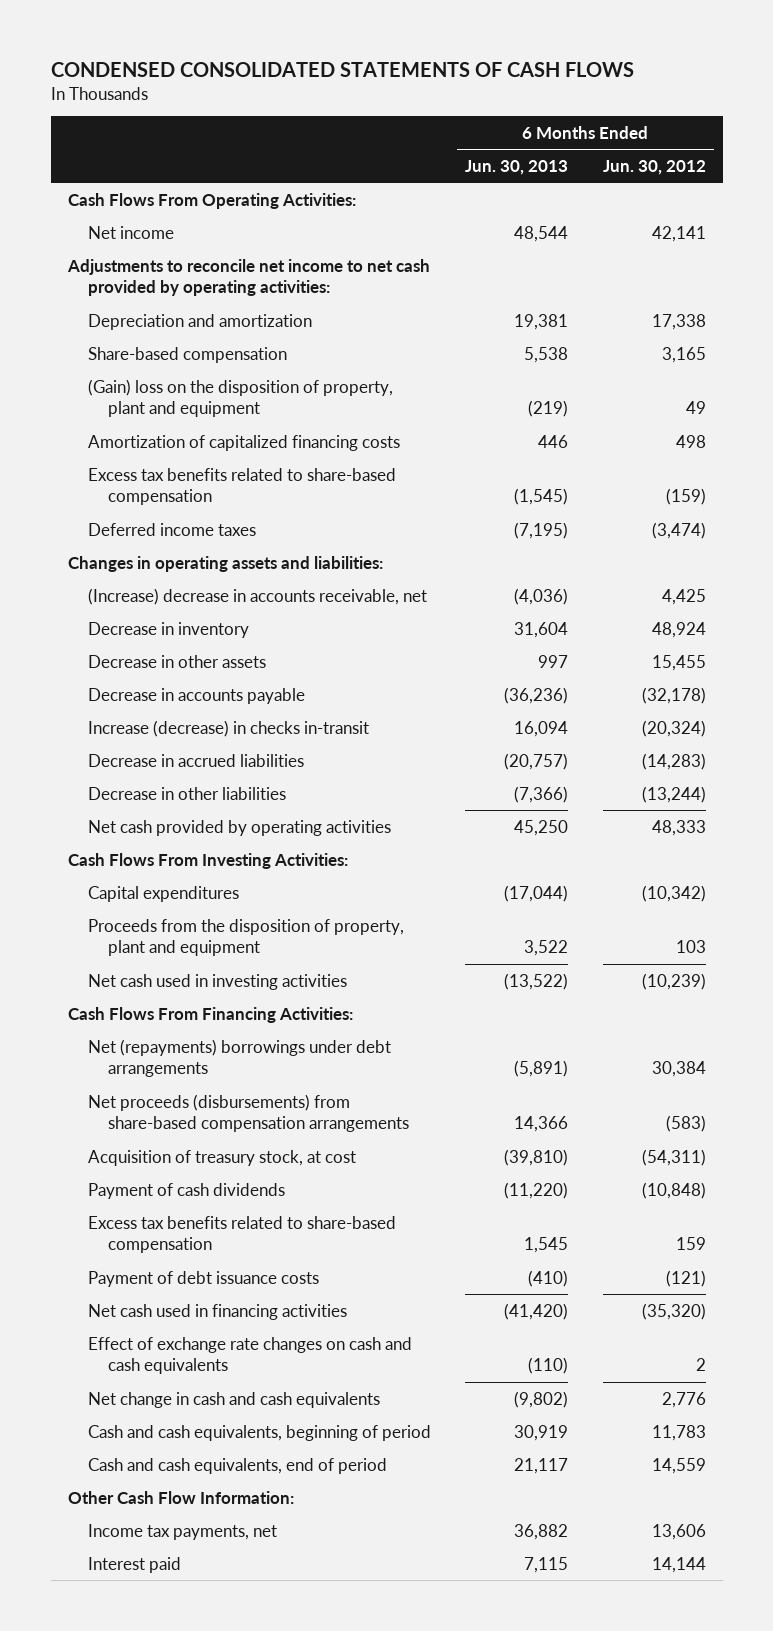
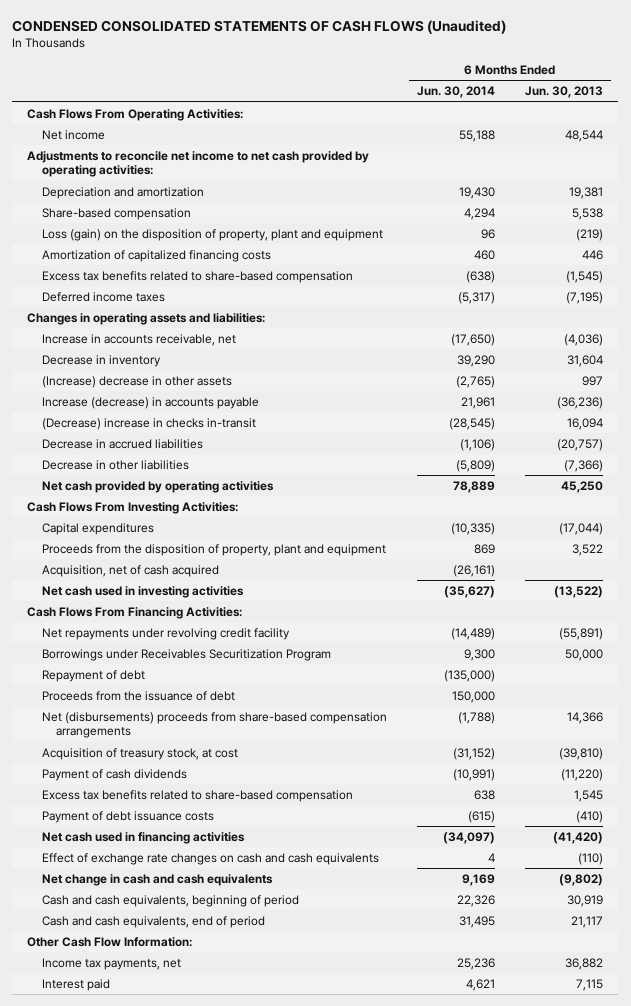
- CONDENSED CONSOLIDATED STATEMENTS OF CASH FLOWS
+ CONDENSED CONSOLIDATED STATEMENTS OF CASH FLOWS (Unaudited)
- | 6 Months Ended Jun. 30, 2013 | 6 Months Ended Jun. 30, 2012
+ | 6 Months Ended Jun. 30, 2014 | 6 Months Ended Jun. 30, 2013
- (Gain) loss on the disposition of property, plant and equipment | (219) | 49
+ Loss (gain) on the disposition of property, plant and equipment | 96 | (219)
- (Increase) decrease in accounts receivable, net | (4,036) | 4,425
+ Increase in accounts receivable, net | (17,650) | (4,036)
- Decrease in other assets | 997 | 15,455
- Decrease in accounts payable | (36,236) | (32,178)
- Increase (decrease) in checks in-transit | 16,094 | (20,324)
+ (Increase) decrease in other assets | (2,765) | 997
+ Increase (decrease) in accounts payable | 21,961 | (36,236)
+ (Decrease) increase in checks in-transit | (28,545) | 16,094
+ Acquisition, net of cash acquired | (26,161) |
- Net (repayments) borrowings under debt arrangements | (5,891) | 30,384
- Net proceeds (disbursements) from share-based compensation arrangements | 14,366 | (583)
+ Net repayments under revolving credit facility | (14,489) | (55,891)
+ Borrowings under Receivables Securitization Program | 9,300 | 50,000
+ Repayment of debt | (135,000) |
+ Proceeds from the issuance of debt | 150,000 |
+ Net (disbursements) proceeds from share-based compensation arrangements | (1,788) | 14,366

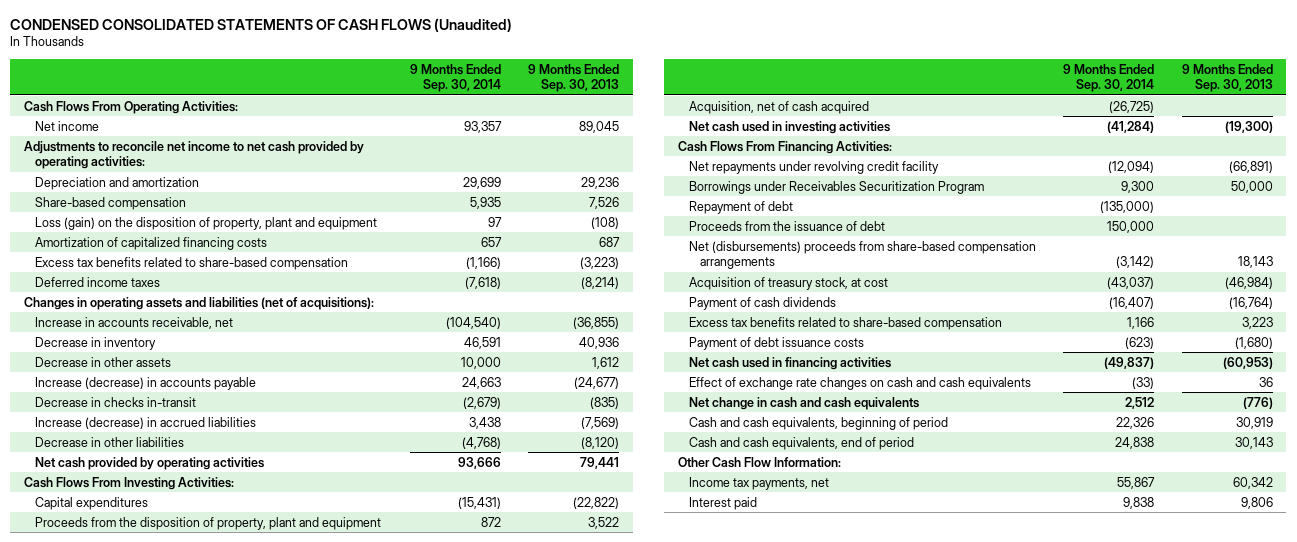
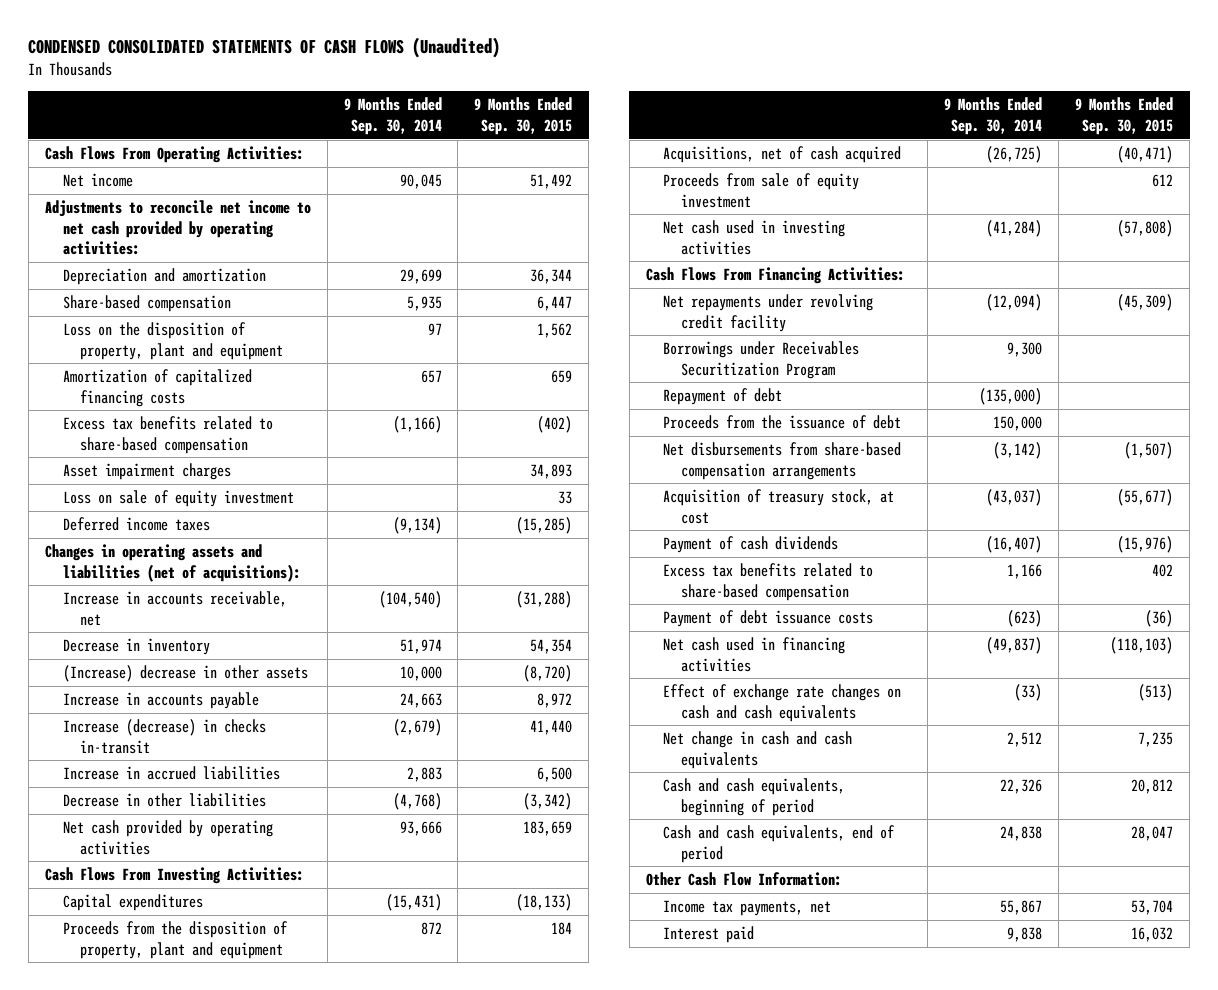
- | 9 Months Ended Sep. 30, 2014 | 9 Months Ended Sep. 30, 2013
+ | 9 Months Ended Sep. 30, 2014 | 9 Months Ended Sep. 30, 2015
- Net income | 93,357 | 89,045
+ Net income | 90,045 | 51,492
- Loss (gain) on the disposition of property, plant and equipment | 97 | (108)
+ Loss on the disposition of property, plant and equipment | 97 | 1,562
- Deferred income taxes | (7,618) | (8,214)
+ Asset impairment charges | | 34,893
+ Loss on sale of equity investment | | 33
+ Deferred income taxes | (9,134) | (15,285)
- Decrease in inventory | 46,591 | 40,936
- Decrease in other assets | 10,000 | 1,612
- Increase (decrease) in accounts payable | 24,663 | (24,677)
- Decrease in checks in-transit | (2,679) | (835)
- Increase (decrease) in accrued liabilities | 3,438 | (7,569)
+ Decrease in inventory | 51,974 | 54,354
+ (Increase) decrease in other assets | 10,000 | (8,720)
+ Increase in accounts payable | 24,663 | 8,972
+ Increase (decrease) in checks in-transit | (2,679) | 41,440
+ Increase in accrued liabilities | 2,883 | 6,500
- Acquisition, net of cash acquired | (26,725) |
+ Acquisitions, net of cash acquired | (26,725) | (40,471)
+ Proceeds from sale of equity investment | | 612
- Net (disbursements) proceeds from share-based compensation arrangements | (3,142) | 18,143
+ Net disbursements from share-based compensation arrangements | (3,142) | (1,507)

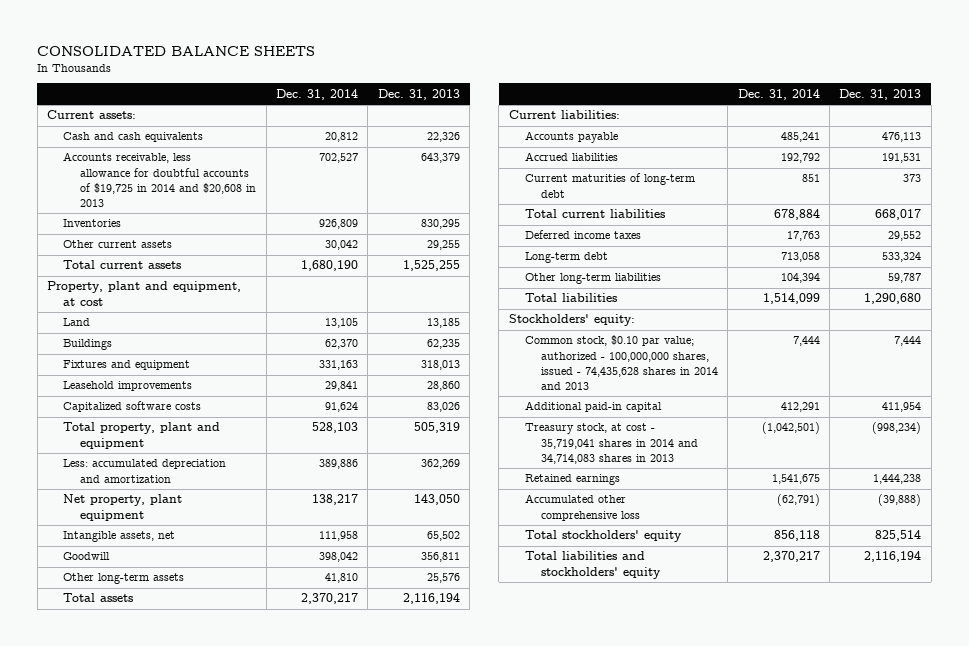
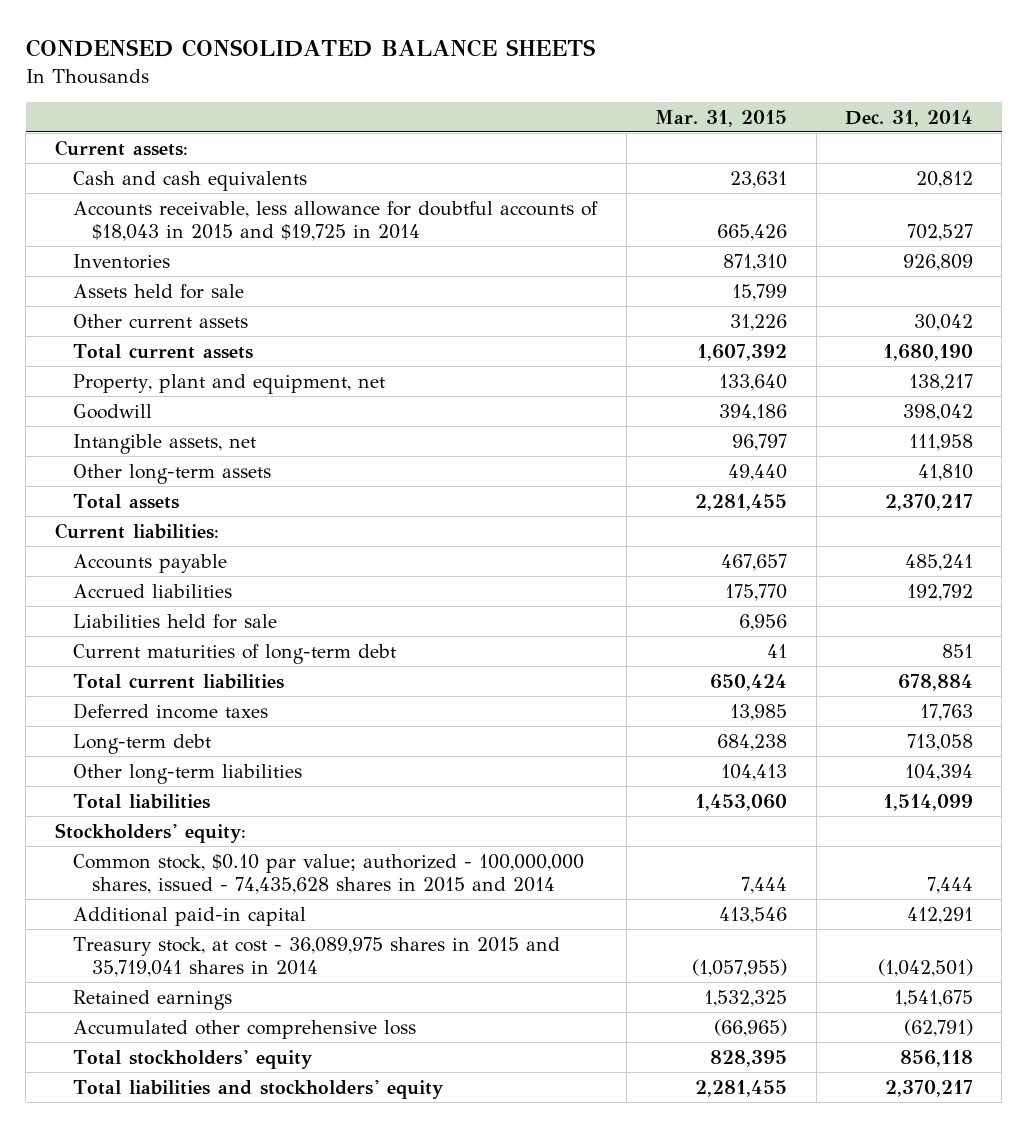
- CONSOLIDATED BALANCE SHEETS
+ CONDENSED CONSOLIDATED BALANCE SHEETS
- | Dec. 31, 2014 | Dec. 31, 2013
+ | Mar. 31, 2015 | Dec. 31, 2014
- Accounts receivable, less allowance for doubtful accounts of $19,725 in 2014 and $20,608 in 2013 | 702,527 | 643,379
+ Accounts receivable, less allowance for doubtful accounts of $18,043 in 2015 and $19,725 in 2014 | 665,426 | 702,527
+ Assets held for sale | 15,799 |
- Property, plant and equipment, at cost
- Land | 13,105 | 13,185
- Buildings | 62,370 | 62,235
- Fixtures and equipment | 331,163 | 318,013
- Leasehold improvements | 29,841 | 28,860
- Capitalized software costs | 91,624 | 83,026
- Total property, plant and equipment | 528,103 | 505,319
- Less: accumulated depreciation and amortization | 389,886 | 362,269
- Net property, plant equipment | 138,217 | 143,050
+ Property, plant and equipment, net | 133,640 | 138,217
moved down: Intangible assets, net | 96,797 | 111,958
+ Liabilities held for sale | 6,956 |
- Common stock, $0.10 par value; authorized - 100,000,000 shares, issued - 74,435,628 shares in 2014 and 2013 | 7,444 | 7,444
+ Common stock, $0.10 par value; authorized - 100,000,000 shares, issued - 74,435,628 shares in 2015 and 2014 | 7,444 | 7,444
- Treasury stock, at cost - 35,719,041 shares in 2014 and 34,714,083 shares in 2013 | (1,042,501) | (998,234)
+ Treasury stock, at cost - 36,089,975 shares in 2015 and 35,719,041 shares in 2014 | (1,057,955) | (1,042,501)

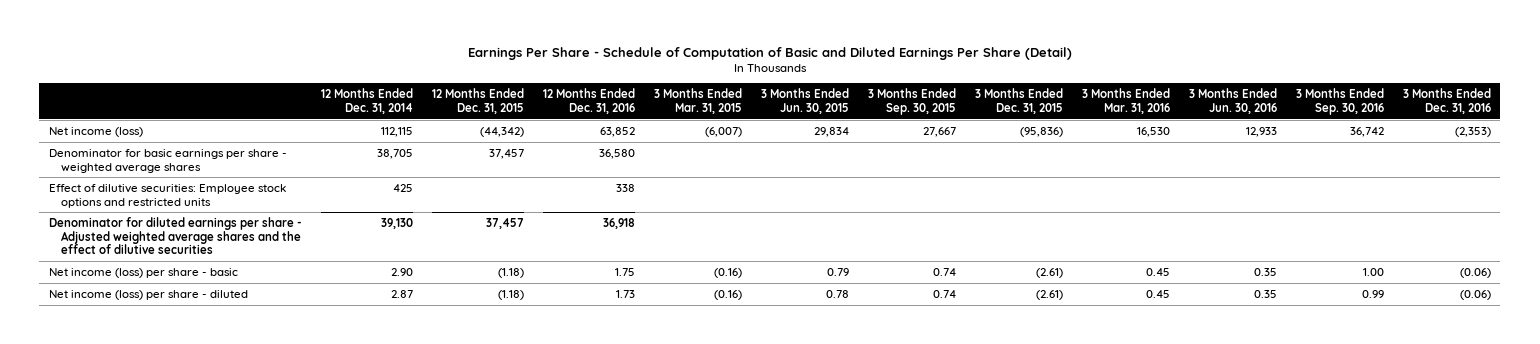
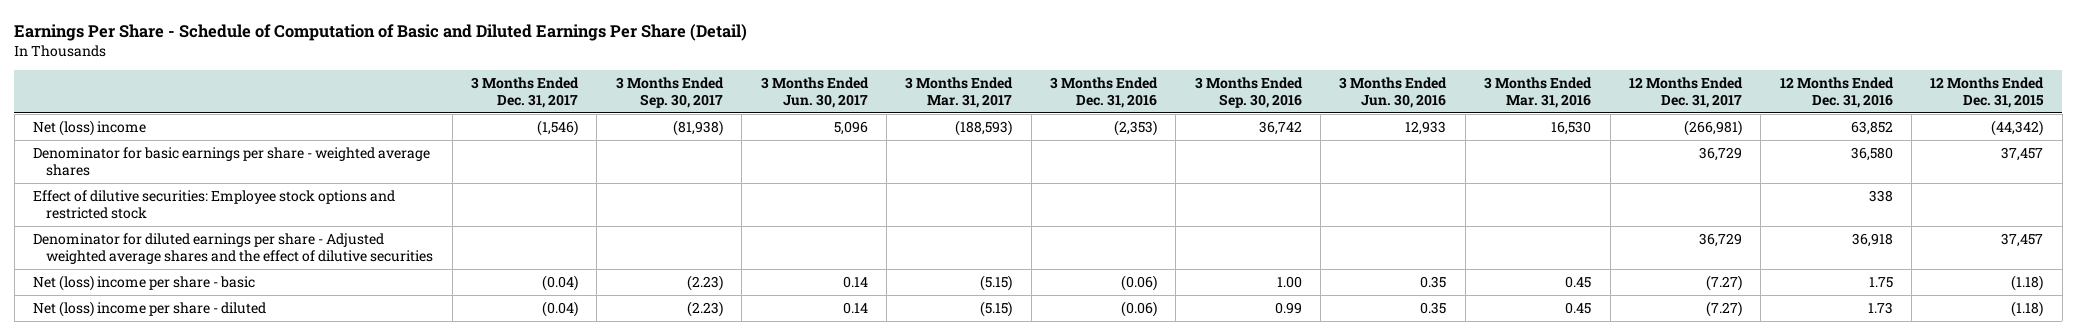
- | 12 Months Ended Dec. 31, 2014 | 12 Months Ended Dec. 31, 2015 | 12 Months Ended Dec. 31, 2016 | 3 Months Ended Mar. 31, 2015 | 3 Months Ended Jun. 30, 2015 | 3 Months Ended Sep. 30, 2015 | 3 Months Ended Dec. 31, 2015 | 3 Months Ended Mar. 31, 2016 | 3 Months Ended Jun. 30, 2016 | 3 Months Ended Sep. 30, 2016 | 3 Months Ended Dec. 31, 2016
+ | 3 Months Ended Dec. 31, 2017 | 3 Months Ended Sep. 30, 2017 | 3 Months Ended Jun. 30, 2017 | 3 Months Ended Mar. 31, 2017 | 3 Months Ended Dec. 31, 2016 | 3 Months Ended Sep. 30, 2016 | 3 Months Ended Jun. 30, 2016 | 3 Months Ended Mar. 31, 2016 | 12 Months Ended Dec. 31, 2017 | 12 Months Ended Dec. 31, 2016 | 12 Months Ended Dec. 31, 2015
- Net income (loss) | 112,115 | (44,342) | 63,852 | (6,007) | 29,834 | 27,667 | (95,836) | 16,530 | 12,933 | 36,742 | (2,353)
+ Net (loss) income | (1,546) | (81,938) | 5,096 | (188,593) | (2,353) | 36,742 | 12,933 | 16,530 | (266,981) | 63,852 | (44,342)
- Effect of dilutive securities: Employee stock options and restricted units | 425 | | 338 | | | | | | | |
+ Effect of dilutive securities: Employee stock options and restricted stock | | | | | | | | | | 338 |
- Net income (loss) per share - basic | 2.90 | (1.18) | 1.75 | (0.16) | 0.79 | 0.74 | (2.61) | 0.45 | 0.35 | 1.00 | (0.06)
- Net income (loss) per share - diluted | 2.87 | (1.18) | 1.73 | (0.16) | 0.78 | 0.74 | (2.61) | 0.45 | 0.35 | 0.99 | (0.06)
+ Net (loss) income per share - basic | (0.04) | (2.23) | 0.14 | (5.15) | (0.06) | 1.00 | 0.35 | 0.45 | (7.27) | 1.75 | (1.18)
+ Net (loss) income per share - diluted | (0.04) | (2.23) | 0.14 | (5.15) | (0.06) | 0.99 | 0.35 | 0.45 | (7.27) | 1.73 | (1.18)

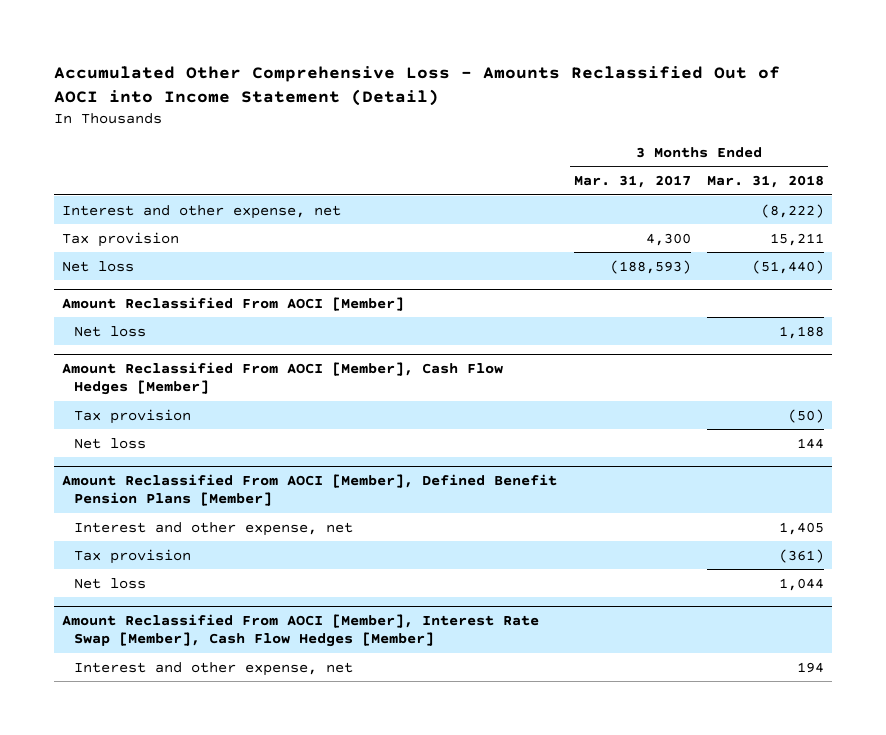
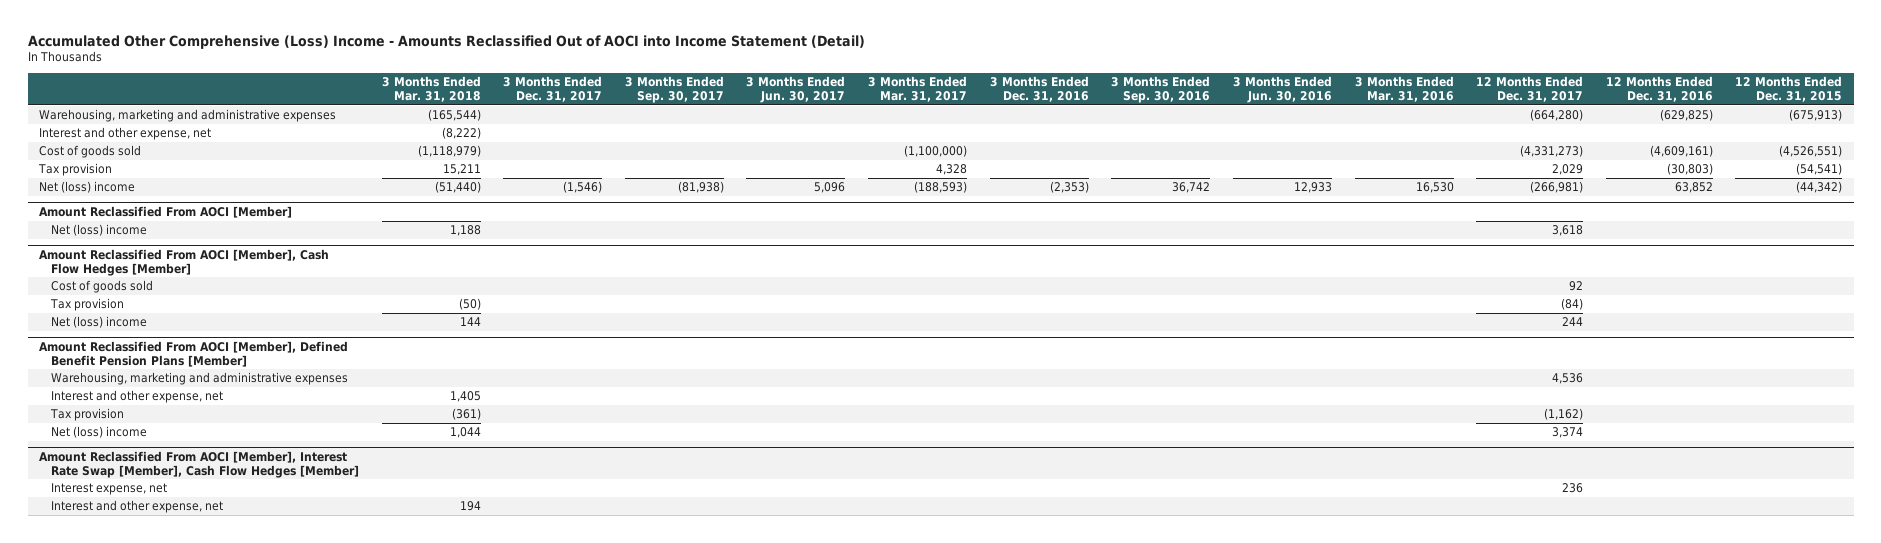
- Accumulated Other Comprehensive Loss - Amounts Reclassified Out of AOCI into Income Statement (Detail)
+ Accumulated Other Comprehensive (Loss) Income - Amounts Reclassified Out of AOCI into Income Statement (Detail)
- | 3 Months Ended Mar. 31, 2017 | 3 Months Ended Mar. 31, 2018
+ | 3 Months Ended Mar. 31, 2018 | 3 Months Ended Dec. 31, 2017 | 3 Months Ended Sep. 30, 2017 | 3 Months Ended Jun. 30, 2017 | 3 Months Ended Mar. 31, 2017 | 3 Months Ended Dec. 31, 2016 | 3 Months Ended Sep. 30, 2016 | 3 Months Ended Jun. 30, 2016 | 3 Months Ended Mar. 31, 2016 | 12 Months Ended Dec. 31, 2017 | 12 Months Ended Dec. 31, 2016 | 12 Months Ended Dec. 31, 2015
+ Warehousing, marketing and administrative expenses | (165,544) | | | | | | | | | (664,280) | (629,825) | (675,913)
- Tax provision | 4,300 | 15,211
- Net loss | (188,593) | (51,440)
+ Cost of goods sold | (1,118,979) | | | | (1,100,000) | | | | | (4,331,273) | (4,609,161) | (4,526,551)
+ Tax provision | 15,211 | | | | 4,328 | | | | | 2,029 | (30,803) | (54,541)
+ Net (loss) income | (51,440) | (1,546) | (81,938) | 5,096 | (188,593) | (2,353) | 36,742 | 12,933 | 16,530 | (266,981) | 63,852 | (44,342)
@ Amount Reclassified From AOCI [Member]
- Net loss | | 1,188
+ Net (loss) income | 1,188 | | | | | | | | | 3,618 | |
@ Amount Reclassified From AOCI [Member], Cash Flow Hedges [Member]
+ Cost of goods sold | | | | | | | | | | 92 | |
- Net loss | | 144
+ Net (loss) income | 144 | | | | | | | | | 244 | |
@ Amount Reclassified From AOCI [Member], Defined Benefit Pension Plans [Member]
+ Warehousing, marketing and administrative expenses | | | | | | | | | | 4,536 | |
- Net loss | | 1,044
+ Net (loss) income | 1,044 | | | | | | | | | 3,374 | |
@ Amount Reclassified From AOCI [Member], Interest Rate Swap [Member], Cash Flow Hedges [Member]
+ Interest expense, net | | | | | | | | | | 236 | |

